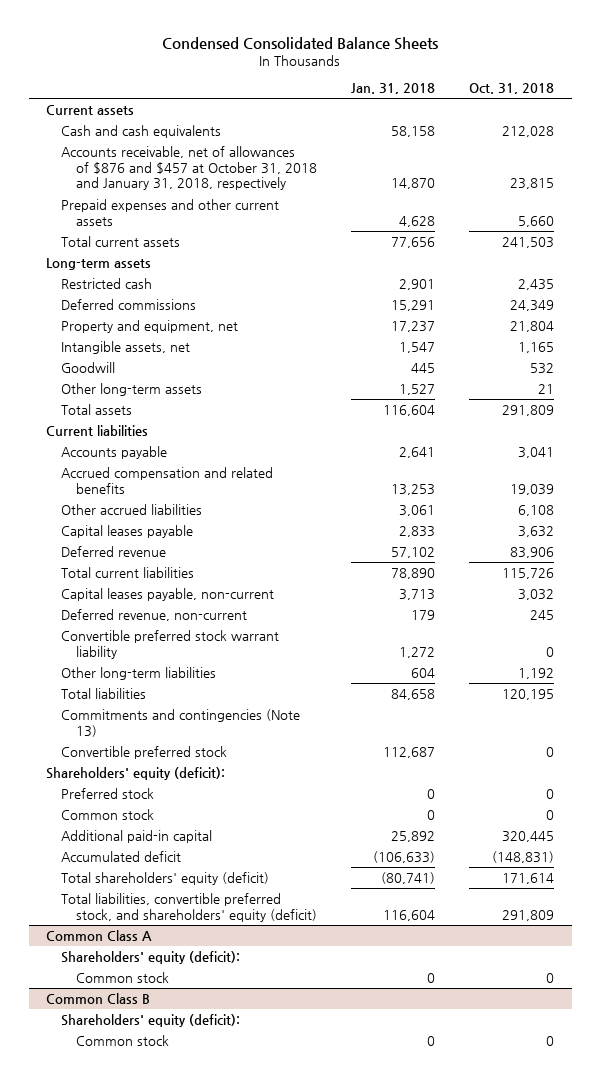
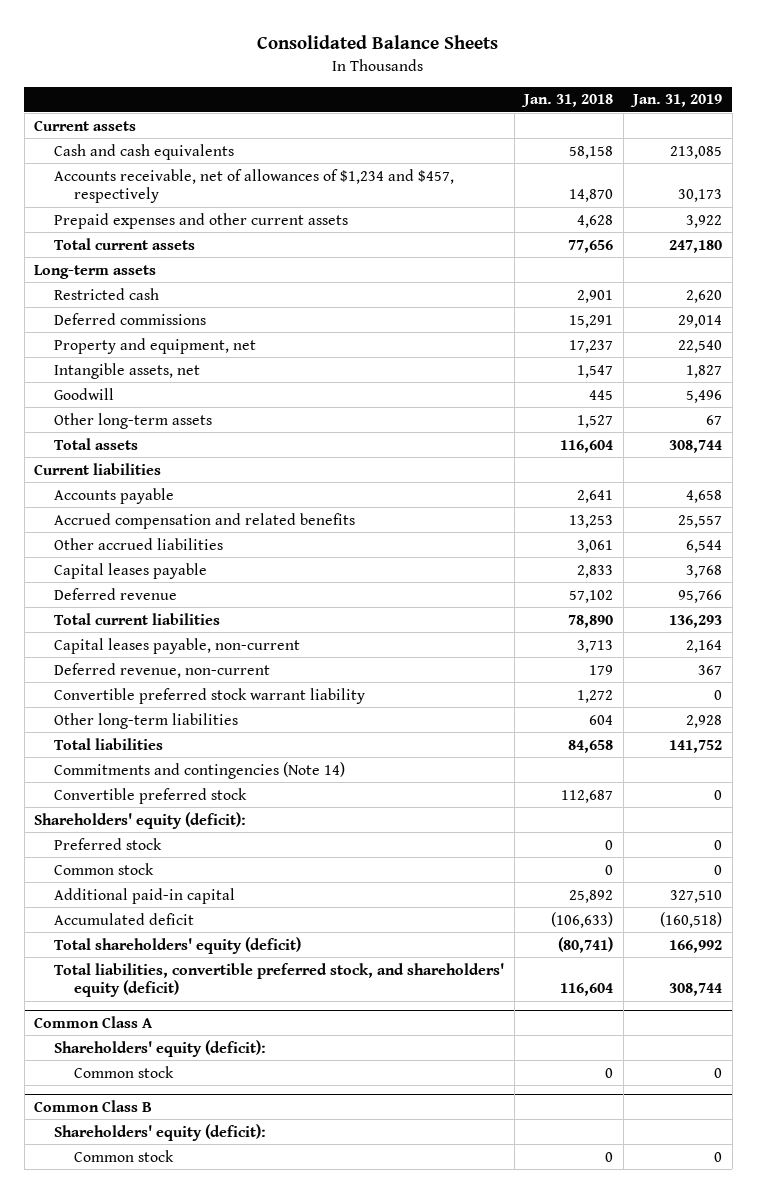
- Condensed Consolidated Balance Sheets
+ Consolidated Balance Sheets
- | Jan. 31, 2018 | Oct. 31, 2018
+ | Jan. 31, 2018 | Jan. 31, 2019
- Accounts receivable, net of allowances of $876 and $457 at October 31, 2018 and January 31, 2018, respectively | 14,870 | 23,815
+ Accounts receivable, net of allowances of $1,234 and $457, respectively | 14,870 | 30,173
- Commitments and contingencies (Note 13)
+ Commitments and contingencies (Note 14)

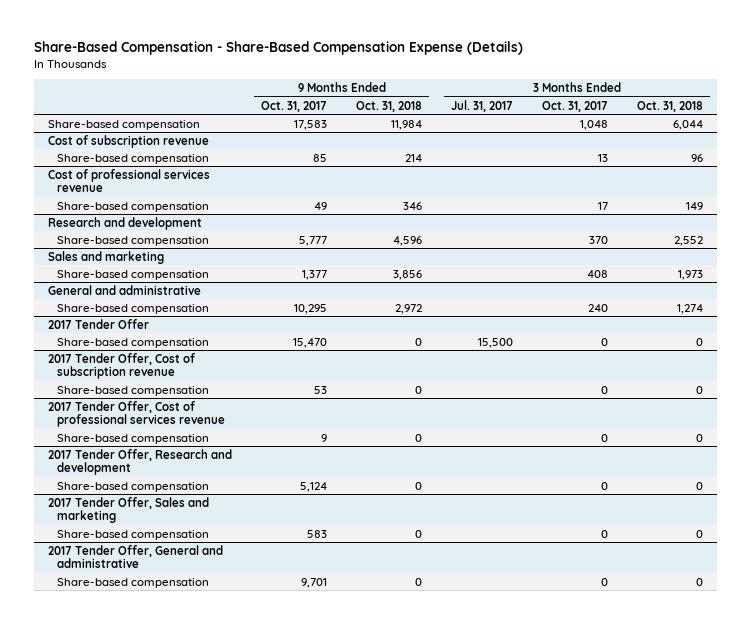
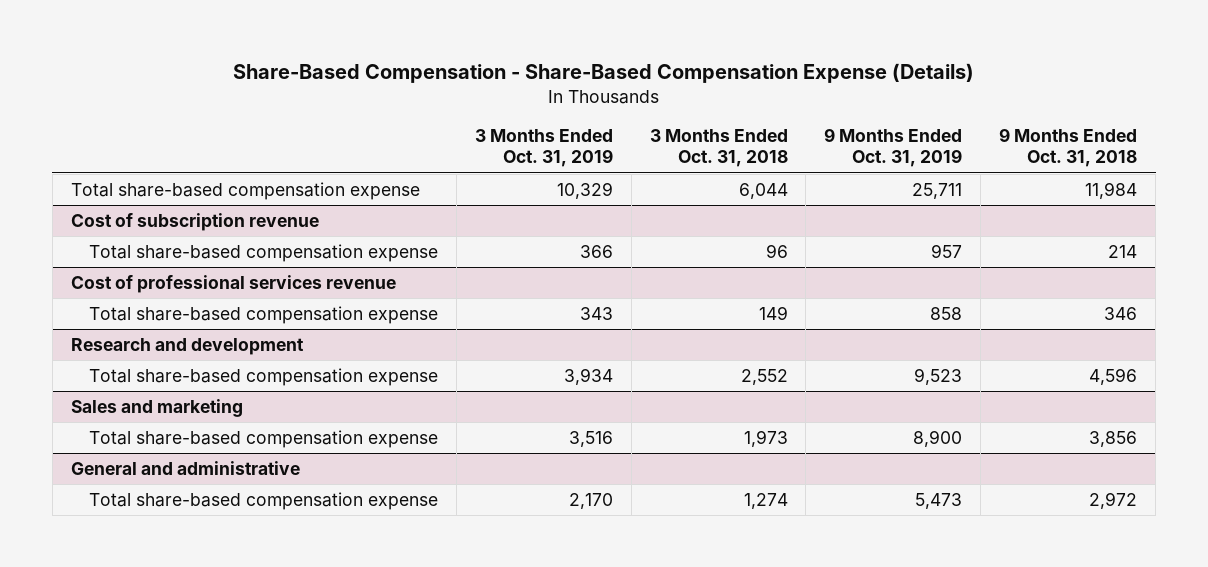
- | 9 Months Ended Oct. 31, 2017 | 9 Months Ended Oct. 31, 2018 | 3 Months Ended Jul. 31, 2017 | 3 Months Ended Oct. 31, 2017 | 3 Months Ended Oct. 31, 2018
+ | 3 Months Ended Oct. 31, 2019 | 3 Months Ended Oct. 31, 2018 | 9 Months Ended Oct. 31, 2019 | 9 Months Ended Oct. 31, 2018
- Share-based compensation | 17,583 | 11,984 | | 1,048 | 6,044
+ Total share-based compensation expense | 10,329 | 6,044 | 25,711 | 11,984
@ Cost of subscription revenue
- Share-based compensation | 85 | 214 | | 13 | 96
+ Total share-based compensation expense | 366 | 96 | 957 | 214
@ Cost of professional services revenue
- Share-based compensation | 49 | 346 | | 17 | 149
+ Total share-based compensation expense | 343 | 149 | 858 | 346
@ Research and development
- Share-based compensation | 5,777 | 4,596 | | 370 | 2,552
+ Total share-based compensation expense | 3,934 | 2,552 | 9,523 | 4,596
@ Sales and marketing
- Share-based compensation | 1,377 | 3,856 | | 408 | 1,973
+ Total share-based compensation expense | 3,516 | 1,973 | 8,900 | 3,856
@ General and administrative
- Share-based compensation | 10,295 | 2,972 | | 240 | 1,274
- 2017 Tender Offer
- Share-based compensation | 15,470 | 0 | 15,500 | 0 | 0
- 2017 Tender Offer, Cost of subscription revenue
- Share-based compensation | 53 | 0 | | 0 | 0
- 2017 Tender Offer, Cost of professional services revenue
- Share-based compensation | 9 | 0 | | 0 | 0
- 2017 Tender Offer, Research and development
- Share-based compensation | 5,124 | 0 | | 0 | 0
- 2017 Tender Offer, Sales and marketing
- Share-based compensation | 583 | 0 | | 0 | 0
- 2017 Tender Offer, General and administrative
- Share-based compensation | 9,701 | 0 | | 0 | 0
@ General and administrative
+ Total share-based compensation expense | 2,170 | 1,274 | 5,473 | 2,972

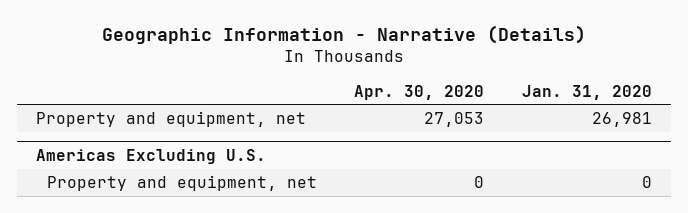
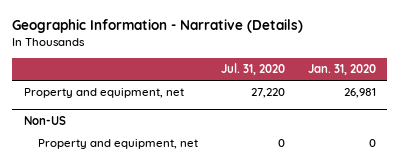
- | Apr. 30, 2020 | Jan. 31, 2020
+ | Jul. 31, 2020 | Jan. 31, 2020
- Americas Excluding U.S.
+ Non-US

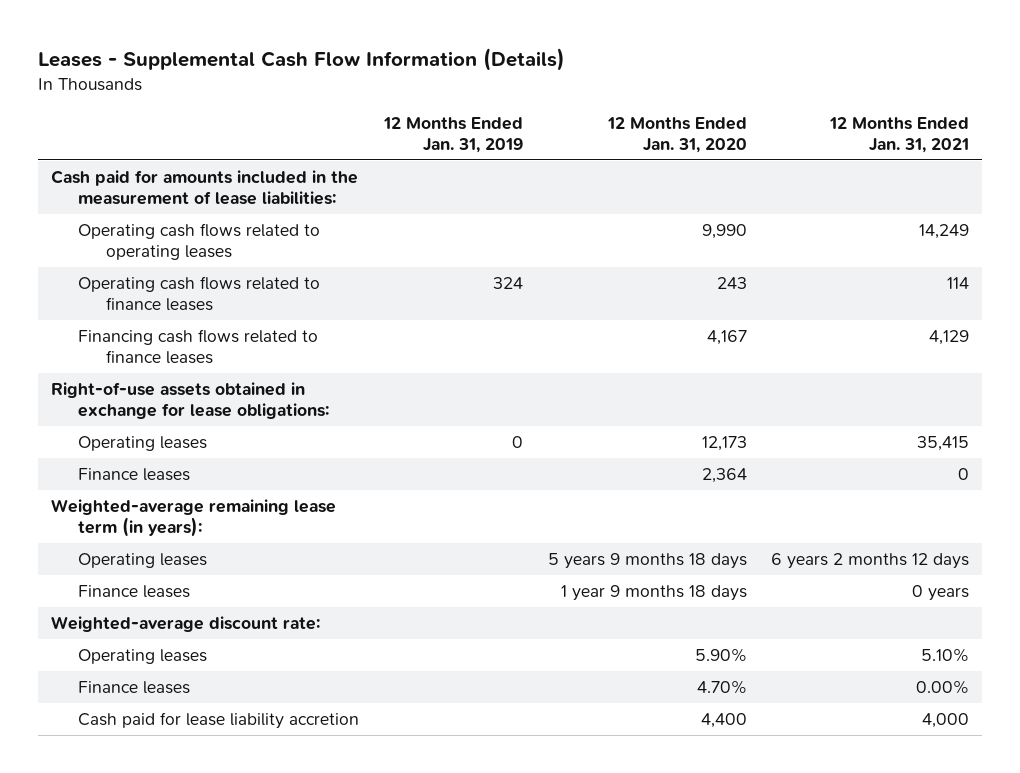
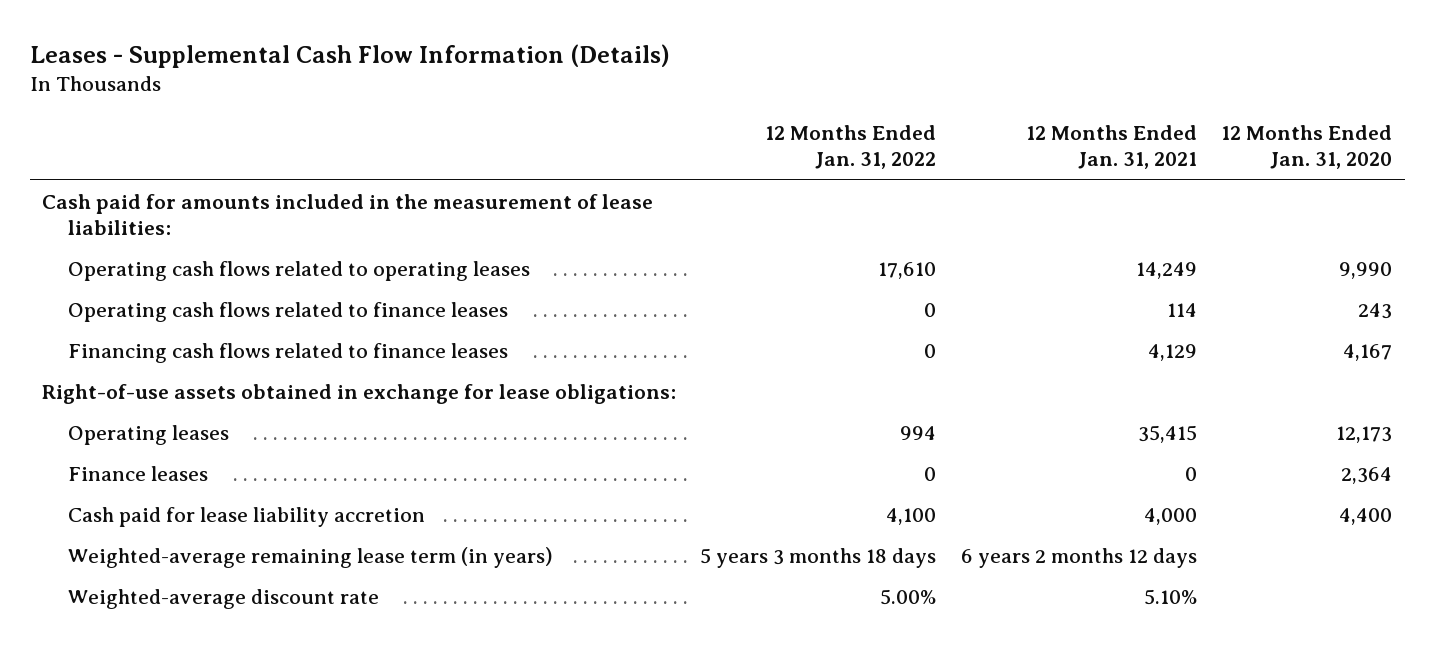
- | 12 Months Ended Jan. 31, 2019 | 12 Months Ended Jan. 31, 2020 | 12 Months Ended Jan. 31, 2021
+ | 12 Months Ended Jan. 31, 2022 | 12 Months Ended Jan. 31, 2021 | 12 Months Ended Jan. 31, 2020
- Weighted-average remaining lease term (in years):
- Operating leases | | 5 years 9 months 18 days | 6 years 2 months 12 days
- Finance leases | | 1 year 9 months 18 days | 0 years
- Weighted-average discount rate:
- Operating leases | | 5.90% | 5.10%
- Finance leases | | 4.70% | 0.00%
+ Weighted-average remaining lease term (in years) | 5 years 3 months 18 days | 6 years 2 months 12 days |
+ Weighted-average discount rate | 5.00% | 5.10% |

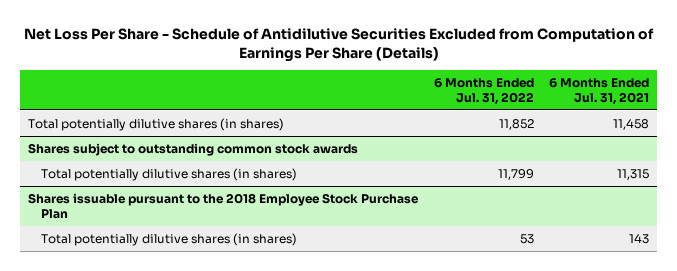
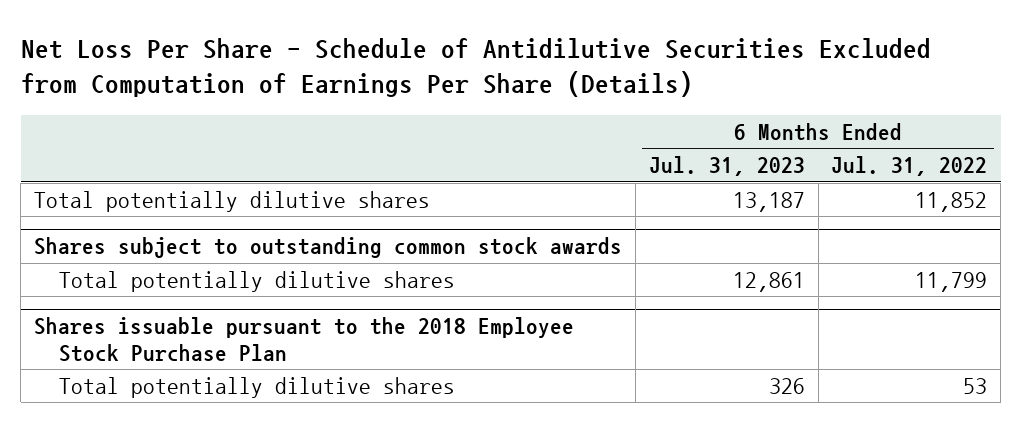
- | 6 Months Ended Jul. 31, 2022 | 6 Months Ended Jul. 31, 2021
+ | 6 Months Ended Jul. 31, 2023 | 6 Months Ended Jul. 31, 2022
- Total potentially dilutive shares (in shares) | 11,852 | 11,458
+ Total potentially dilutive shares | 13,187 | 11,852
@ Shares subject to outstanding common stock awards
- Total potentially dilutive shares (in shares) | 11,799 | 11,315
+ Total potentially dilutive shares | 12,861 | 11,799
@ Shares issuable pursuant to the 2018 Employee Stock Purchase Plan
- Total potentially dilutive shares (in shares) | 53 | 143
+ Total potentially dilutive shares | 326 | 53

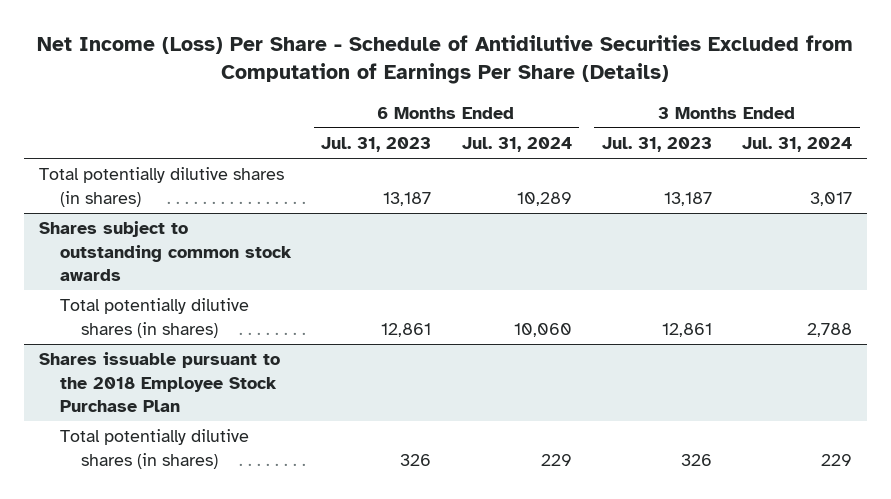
- Net Loss Per Share - Schedule of Antidilutive Securities Excluded from Computation of Earnings Per Share (Details)
+ Net Income (Loss) Per Share - Schedule of Antidilutive Securities Excluded from Computation of Earnings Per Share (Details)
- | 6 Months Ended Jul. 31, 2023 | 6 Months Ended Jul. 31, 2022
+ | 6 Months Ended Jul. 31, 2023 | 6 Months Ended Jul. 31, 2024 | 3 Months Ended Jul. 31, 2023 | 3 Months Ended Jul. 31, 2024
- Total potentially dilutive shares | 13,187 | 11,852
+ Total potentially dilutive shares (in shares) | 13,187 | 10,289 | 13,187 | 3,017
@ Shares subject to outstanding common stock awards
- Total potentially dilutive shares | 12,861 | 11,799
+ Total potentially dilutive shares (in shares) | 12,861 | 10,060 | 12,861 | 2,788
@ Shares issuable pursuant to the 2018 Employee Stock Purchase Plan
- Total potentially dilutive shares | 326 | 53
+ Total potentially dilutive shares (in shares) | 326 | 229 | 326 | 229

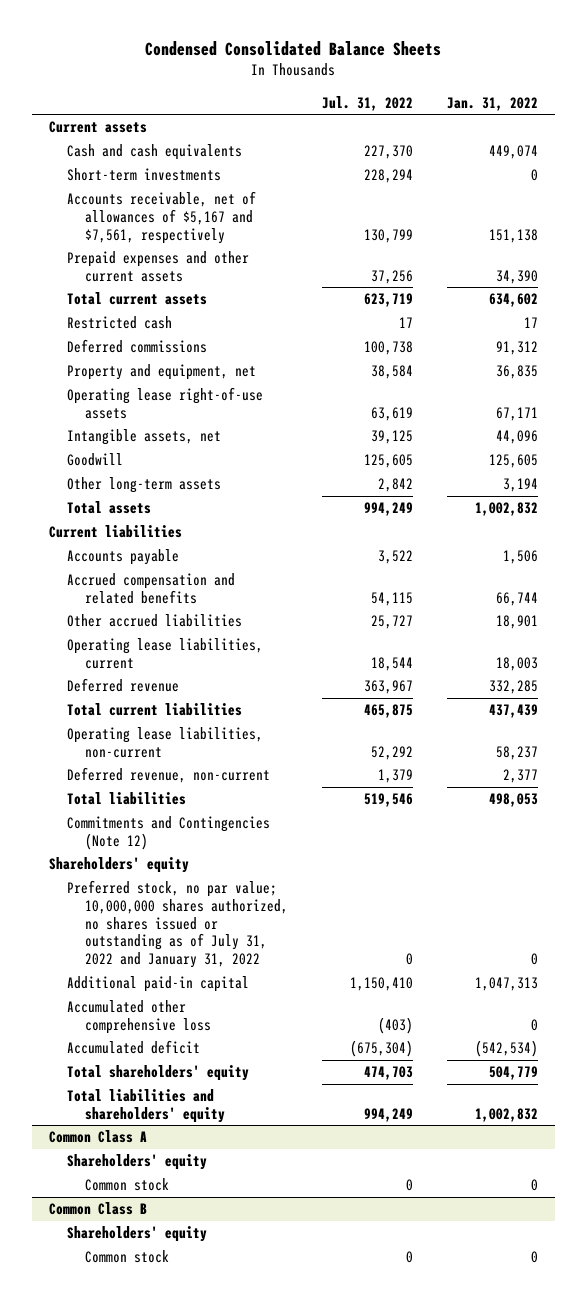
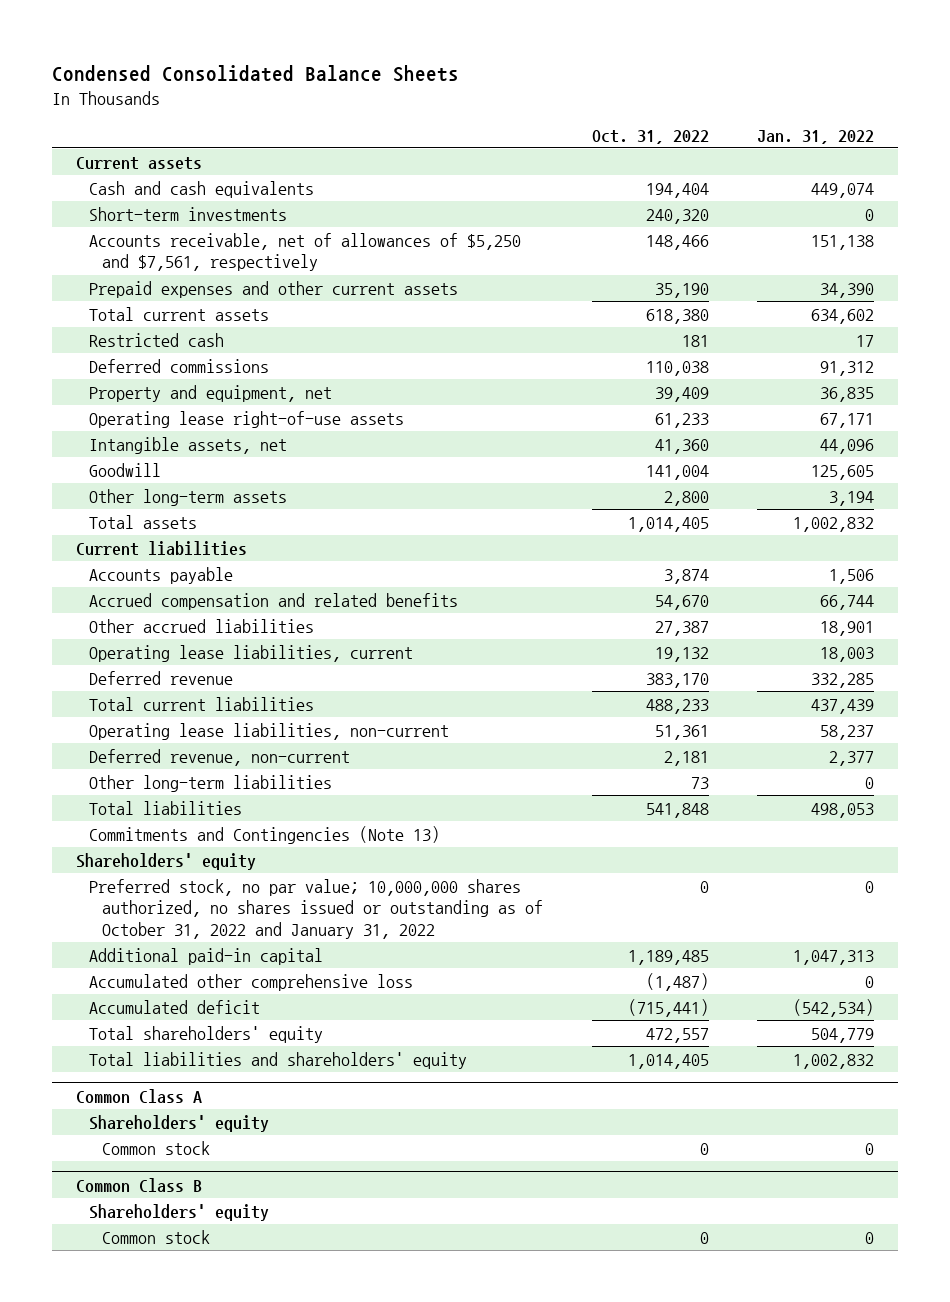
- | Jul. 31, 2022 | Jan. 31, 2022
+ | Oct. 31, 2022 | Jan. 31, 2022
- Accounts receivable, net of allowances of $5,167 and $7,561, respectively | 130,799 | 151,138
+ Accounts receivable, net of allowances of $5,250 and $7,561, respectively | 148,466 | 151,138
+ Other long-term liabilities | 73 | 0
- Commitments and Contingencies (Note 12)
+ Commitments and Contingencies (Note 13)
- Preferred stock, no par value; 10,000,000 shares authorized, no shares issued or outstanding as of July 31, 2022 and January 31, 2022 | 0 | 0
+ Preferred stock, no par value; 10,000,000 shares authorized, no shares issued or outstanding as of October 31, 2022 and January 31, 2022 | 0 | 0

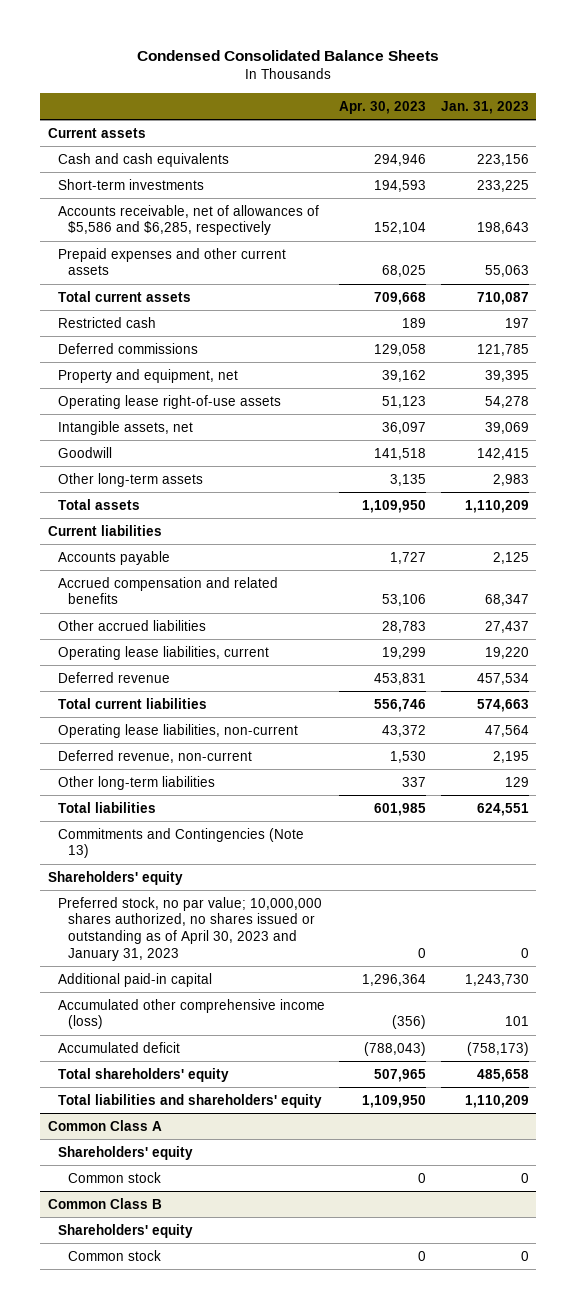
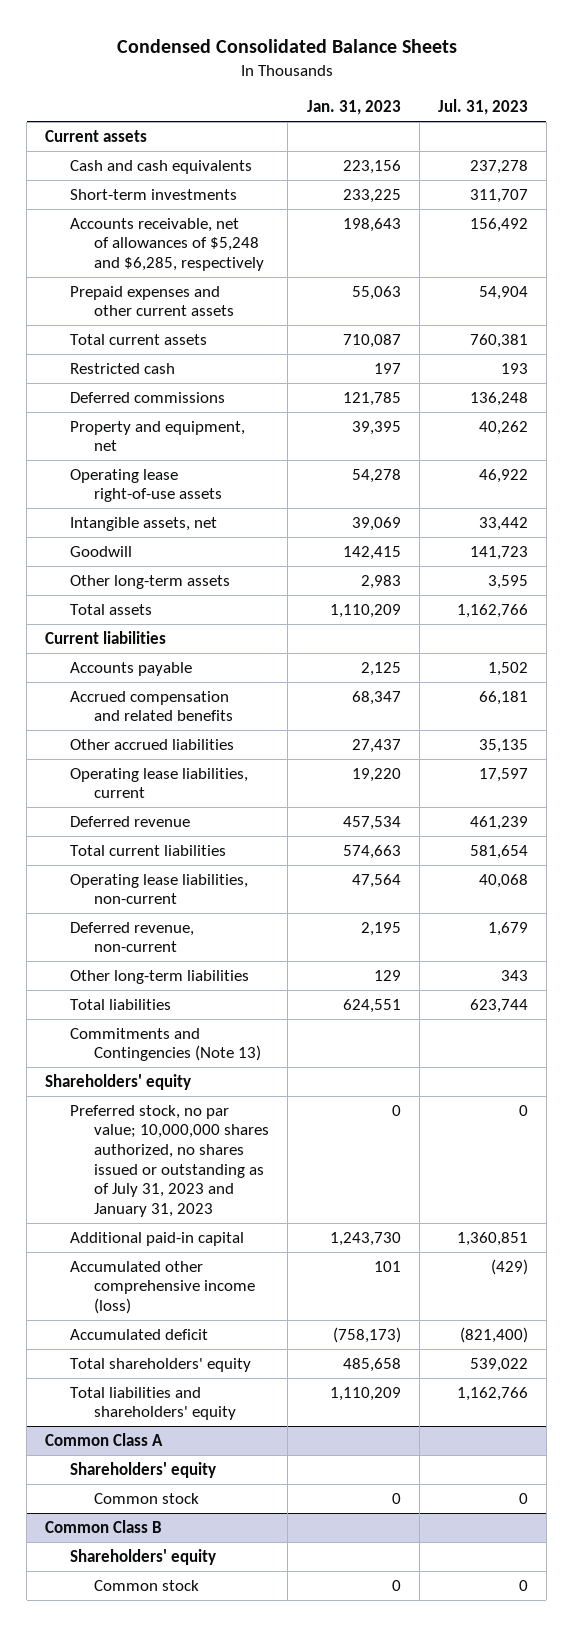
- | Apr. 30, 2023 | Jan. 31, 2023
+ | Jan. 31, 2023 | Jul. 31, 2023
- Accounts receivable, net of allowances of $5,586 and $6,285, respectively | 152,104 | 198,643
+ Accounts receivable, net of allowances of $5,248 and $6,285, respectively | 198,643 | 156,492
- Preferred stock, no par value; 10,000,000 shares authorized, no shares issued or outstanding as of April 30, 2023 and January 31, 2023 | 0 | 0
+ Preferred stock, no par value; 10,000,000 shares authorized, no shares issued or outstanding as of July 31, 2023 and January 31, 2023 | 0 | 0

